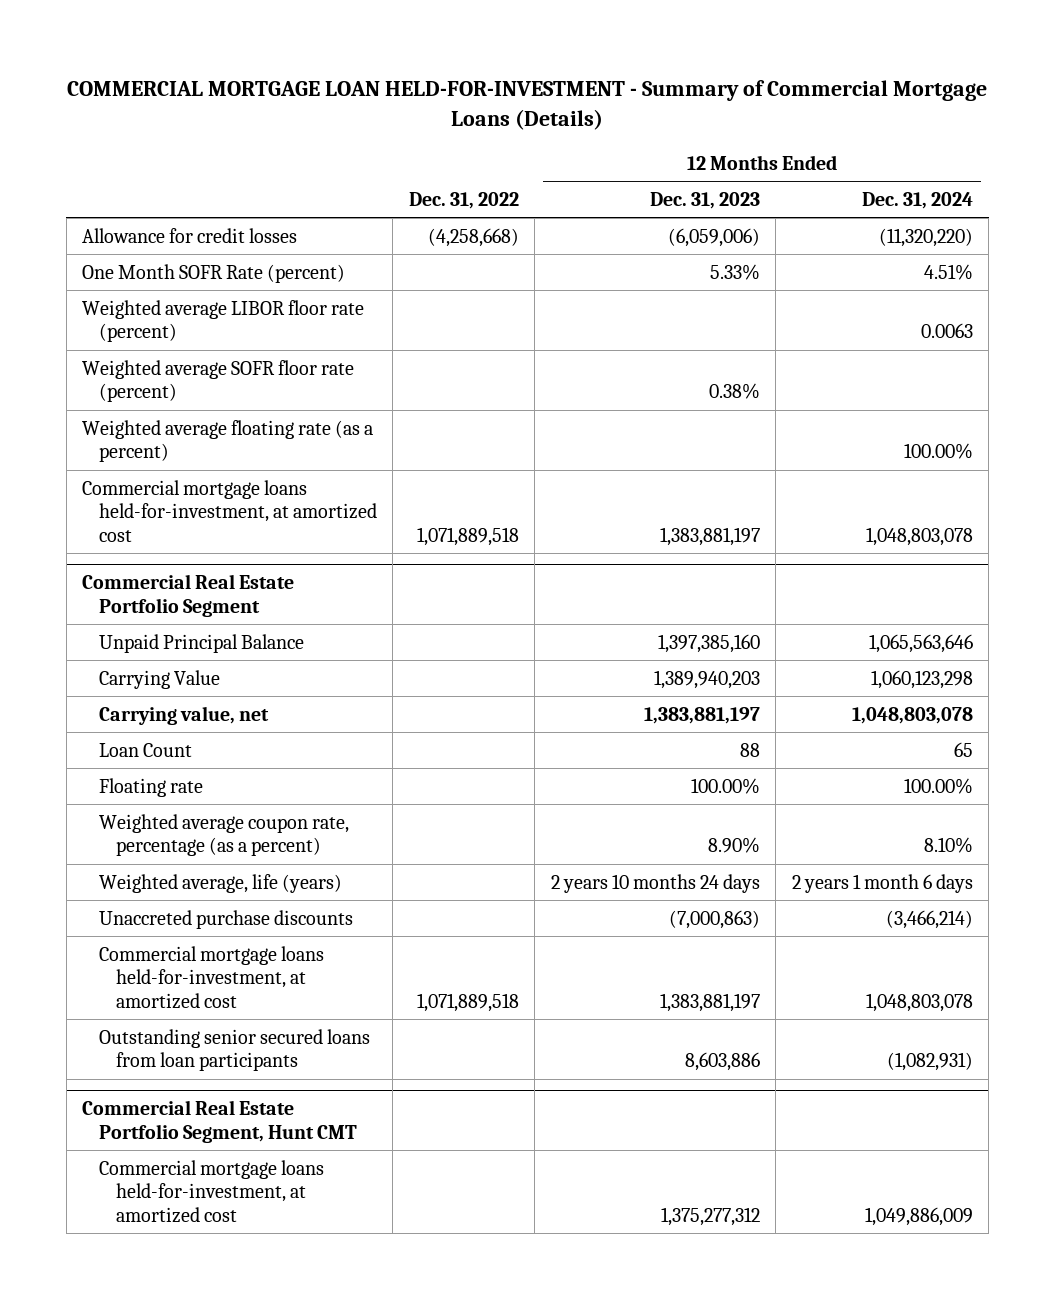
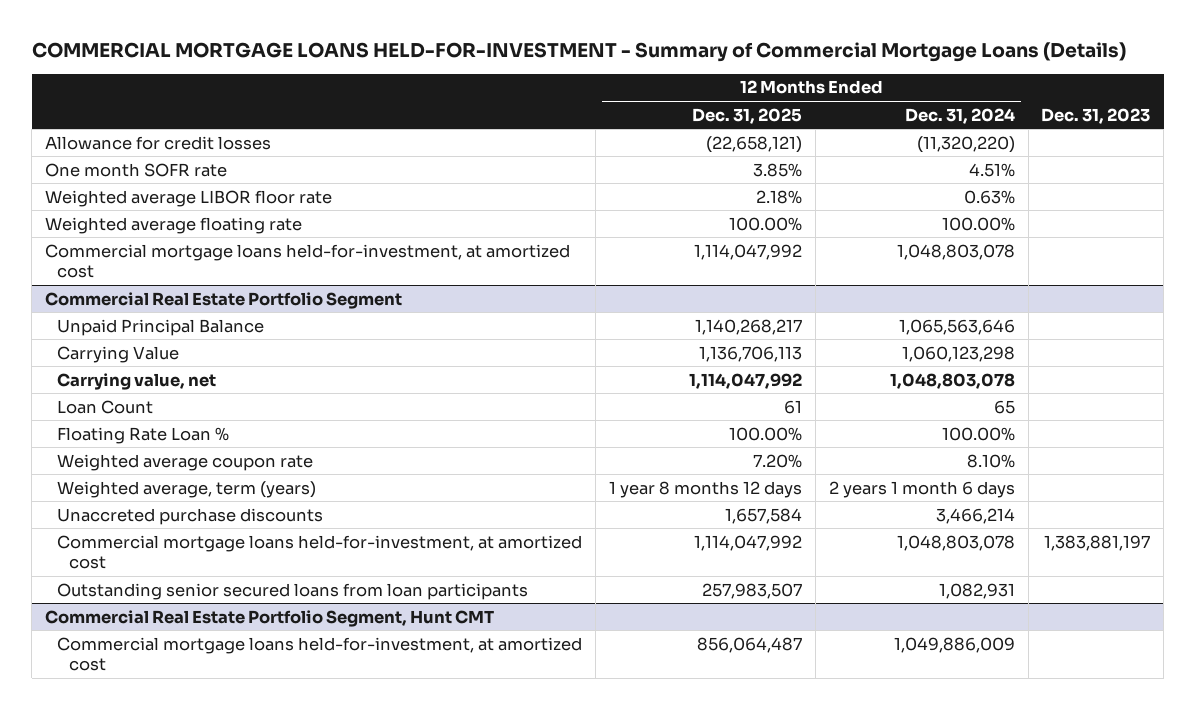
- COMMERCIAL MORTGAGE LOAN HELD-FOR-INVESTMENT - Summary of Commercial Mortgage Loans (Details)
+ COMMERCIAL MORTGAGE LOANS HELD-FOR-INVESTMENT - Summary of Commercial Mortgage Loans (Details)
- | Dec. 31, 2022 | 12 Months Ended Dec. 31, 2023 | 12 Months Ended Dec. 31, 2024
+ | 12 Months Ended Dec. 31, 2025 | 12 Months Ended Dec. 31, 2024 | Dec. 31, 2023
- One Month SOFR Rate (percent) | | 5.33% | 4.51%
- Weighted average LIBOR floor rate (percent) | | | 0.0063
- Weighted average SOFR floor rate (percent) | | 0.38% |
- Weighted average floating rate (as a percent) | | | 100.00%
+ One month SOFR rate | 3.85% | 4.51% |
+ Weighted average LIBOR floor rate | 2.18% | 0.63% |
+ Weighted average floating rate | 100.00% | 100.00% |
@ Commercial Real Estate Portfolio Segment
- Floating rate | | 100.00% | 100.00%
- Weighted average coupon rate, percentage (as a percent) | | 8.90% | 8.10%
- Weighted average, life (years) | | 2 years 10 months 24 days | 2 years 1 month 6 days
- Unaccreted purchase discounts | | (7,000,863) | (3,466,214)
+ Floating Rate Loan % | 100.00% | 100.00% |
+ Weighted average coupon rate | 7.20% | 8.10% |
+ Weighted average, term (years) | 1 year 8 months 12 days | 2 years 1 month 6 days |
+ Unaccreted purchase discounts | 1,657,584 | 3,466,214 |
- Outstanding senior secured loans from loan participants | | 8,603,886 | (1,082,931)
+ Outstanding senior secured loans from loan participants | 257,983,507 | 1,082,931 |

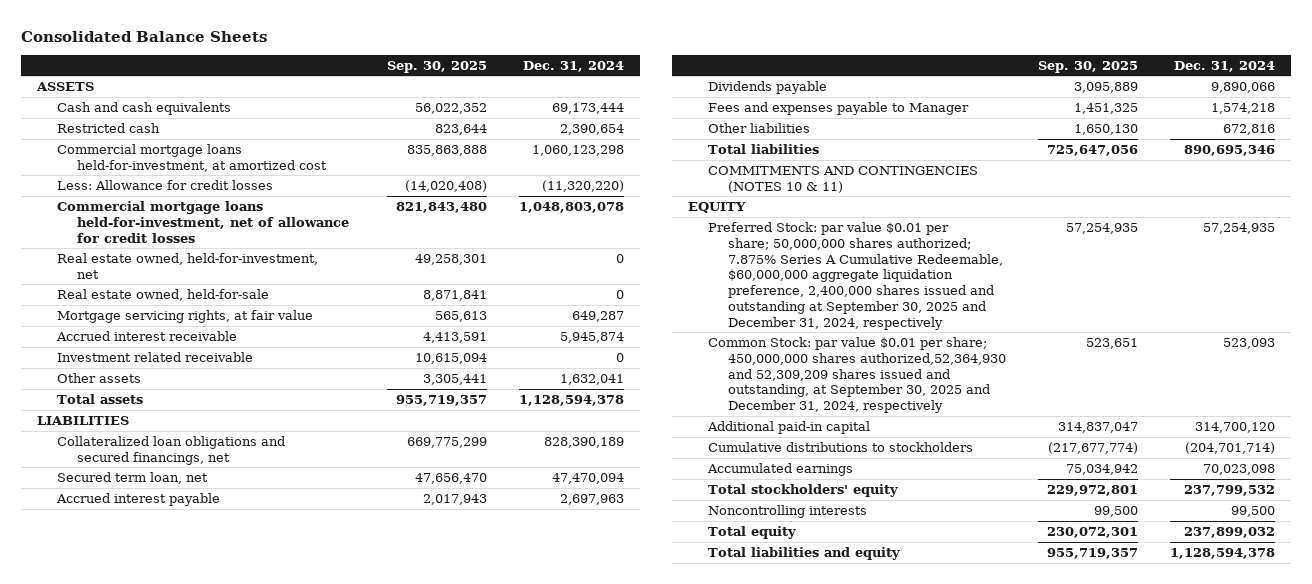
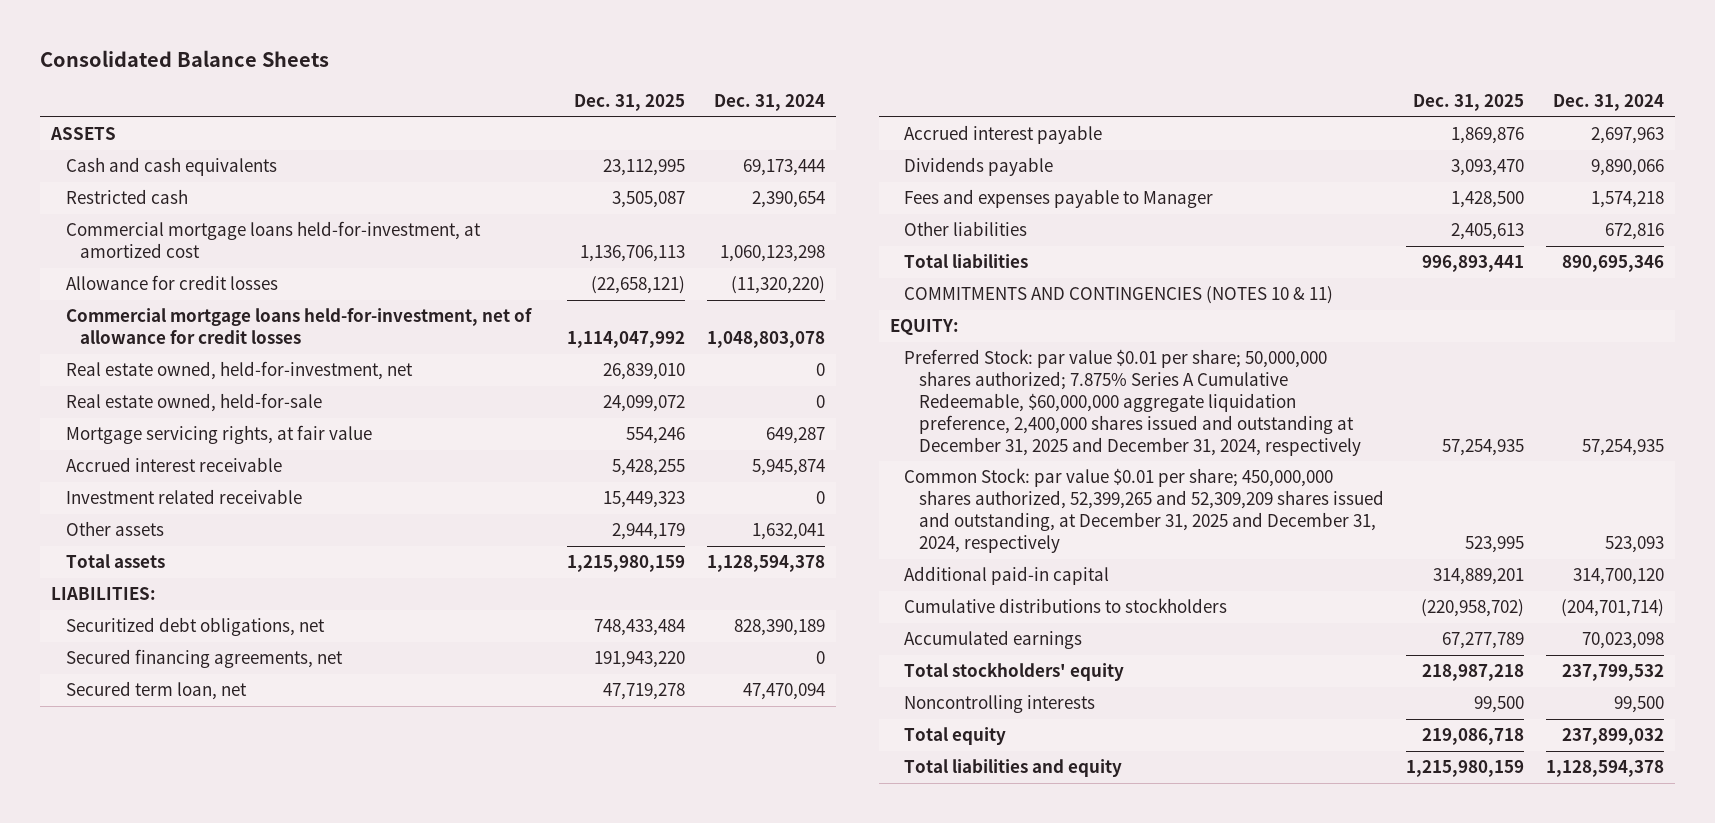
- | Sep. 30, 2025 | Dec. 31, 2024
+ | Dec. 31, 2025 | Dec. 31, 2024
- Less: Allowance for credit losses | (14,020,408) | (11,320,220)
+ Allowance for credit losses | (22,658,121) | (11,320,220)
- LIABILITIES
- Collateralized loan obligations and secured financings, net | 669,775,299 | 828,390,189
+ LIABILITIES:
+ Securitized debt obligations, net | 748,433,484 | 828,390,189
+ Secured financing agreements, net | 191,943,220 | 0
- EQUITY
- Preferred Stock: par value $0.01 per share; 50,000,000 shares authorized; 7.875% Series A Cumulative Redeemable, $60,000,000 aggregate liquidation preference, 2,400,000 shares issued and outstanding at September 30, 2025 and December 31, 2024, respectively | 57,254,935 | 57,254,935
- Common Stock: par value $0.01 per share; 450,000,000 shares authorized,52,364,930 and 52,309,209 shares issued and outstanding, at September 30, 2025 and December 31, 2024, respectively | 523,651 | 523,093
+ EQUITY:
+ Preferred Stock: par value $0.01 per share; 50,000,000 shares authorized; 7.875% Series A Cumulative Redeemable, $60,000,000 aggregate liquidation preference, 2,400,000 shares issued and outstanding at December 31, 2025 and December 31, 2024, respectively | 57,254,935 | 57,254,935
+ Common Stock: par value $0.01 per share; 450,000,000 shares authorized, 52,399,265 and 52,309,209 shares issued and outstanding, at December 31, 2025 and December 31, 2024, respectively | 523,995 | 523,093

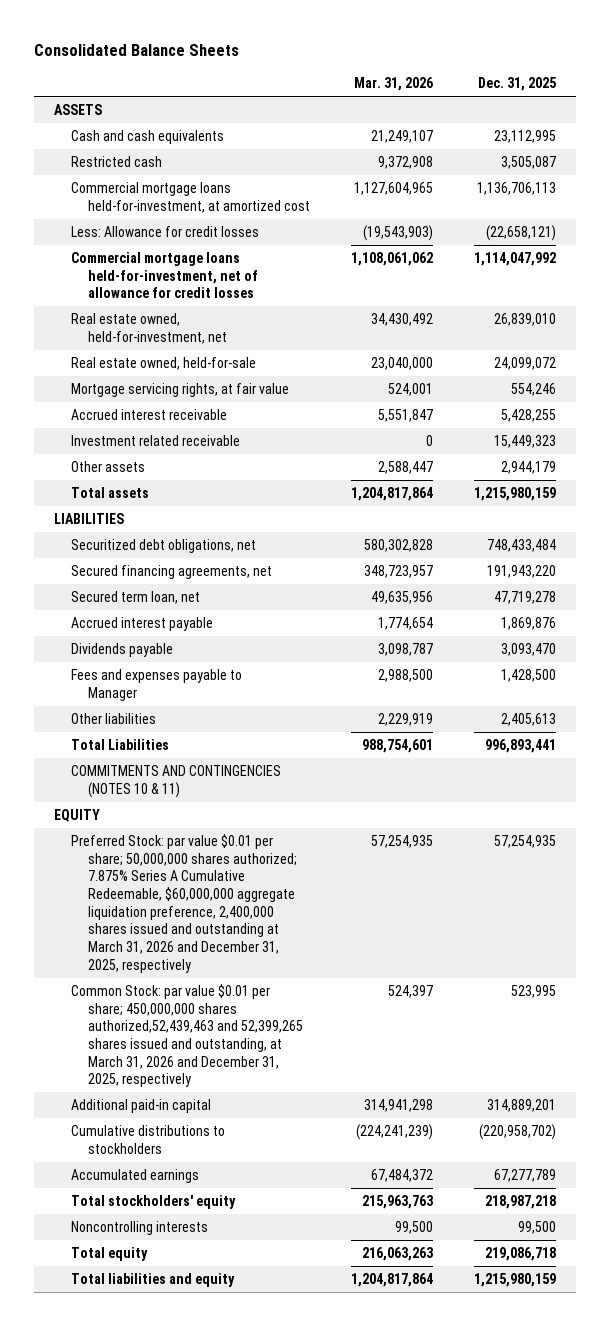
- | Dec. 31, 2025 | Dec. 31, 2024
+ | Mar. 31, 2026 | Dec. 31, 2025
- Allowance for credit losses | (22,658,121) | (11,320,220)
+ Less: Allowance for credit losses | (19,543,903) | (22,658,121)
- LIABILITIES:
+ LIABILITIES
- Total liabilities | 996,893,441 | 890,695,346
+ Total Liabilities | 988,754,601 | 996,893,441
- EQUITY:
- Preferred Stock: par value $0.01 per share; 50,000,000 shares authorized; 7.875% Series A Cumulative Redeemable, $60,000,000 aggregate liquidation preference, 2,400,000 shares issued and outstanding at December 31, 2025 and December 31, 2024, respectively | 57,254,935 | 57,254,935
- Common Stock: par value $0.01 per share; 450,000,000 shares authorized, 52,399,265 and 52,309,209 shares issued and outstanding, at December 31, 2025 and December 31, 2024, respectively | 523,995 | 523,093
+ EQUITY
+ Preferred Stock: par value $0.01 per share; 50,000,000 shares authorized; 7.875% Series A Cumulative Redeemable, $60,000,000 aggregate liquidation preference, 2,400,000 shares issued and outstanding at March 31, 2026 and December 31, 2025, respectively | 57,254,935 | 57,254,935
+ Common Stock: par value $0.01 per share; 450,000,000 shares authorized,52,439,463 and 52,399,265 shares issued and outstanding, at March 31, 2026 and December 31, 2025, respectively | 524,397 | 523,995

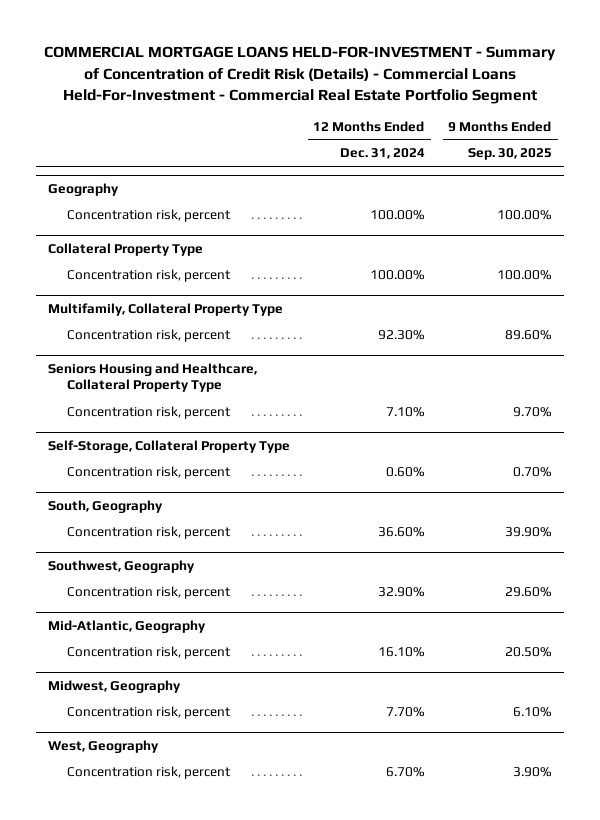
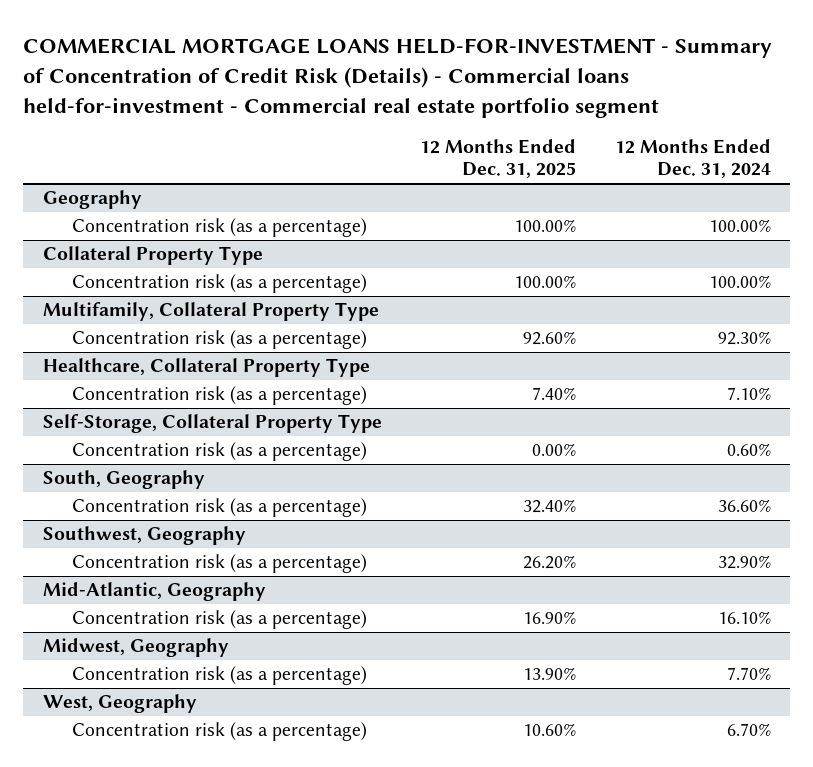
- COMMERCIAL MORTGAGE LOANS HELD-FOR-INVESTMENT - Summary of Concentration of Credit Risk (Details) - Commercial Loans Held-For-Investment - Commercial Real Estate Portfolio Segment
+ COMMERCIAL MORTGAGE LOANS HELD-FOR-INVESTMENT - Summary of Concentration of Credit Risk (Details) - Commercial loans held-for-investment - Commercial real estate portfolio segment
- | 12 Months Ended Dec. 31, 2024 | 9 Months Ended Sep. 30, 2025
+ | 12 Months Ended Dec. 31, 2025 | 12 Months Ended Dec. 31, 2024
@ Geography
- Concentration risk, percent | 100.00% | 100.00%
+ Concentration risk (as a percentage) | 100.00% | 100.00%
@ Collateral Property Type
- Concentration risk, percent | 100.00% | 100.00%
+ Concentration risk (as a percentage) | 100.00% | 100.00%
@ Multifamily, Collateral Property Type
- Concentration risk, percent | 92.30% | 89.60%
- Seniors Housing and Healthcare, Collateral Property Type
- Concentration risk, percent | 7.10% | 9.70%
@ Multifamily, Collateral Property Type
+ Concentration risk (as a percentage) | 92.60% | 92.30%
+ Healthcare, Collateral Property Type
+ Concentration risk (as a percentage) | 7.40% | 7.10%
@ Self-Storage, Collateral Property Type
- Concentration risk, percent | 0.60% | 0.70%
+ Concentration risk (as a percentage) | 0.00% | 0.60%
@ South, Geography
- Concentration risk, percent | 36.60% | 39.90%
+ Concentration risk (as a percentage) | 32.40% | 36.60%
@ Southwest, Geography
- Concentration risk, percent | 32.90% | 29.60%
+ Concentration risk (as a percentage) | 26.20% | 32.90%
@ Mid-Atlantic, Geography
- Concentration risk, percent | 16.10% | 20.50%
+ Concentration risk (as a percentage) | 16.90% | 16.10%
@ Midwest, Geography
- Concentration risk, percent | 7.70% | 6.10%
+ Concentration risk (as a percentage) | 13.90% | 7.70%
@ West, Geography
- Concentration risk, percent | 6.70% | 3.90%
+ Concentration risk (as a percentage) | 10.60% | 6.70%

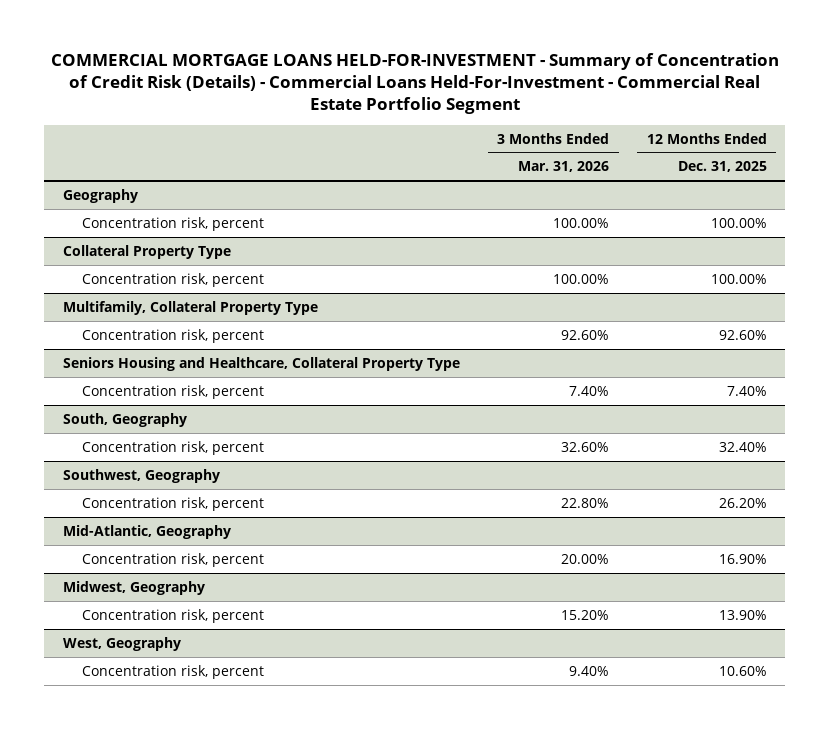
- COMMERCIAL MORTGAGE LOANS HELD-FOR-INVESTMENT - Summary of Concentration of Credit Risk (Details) - Commercial loans held-for-investment - Commercial real estate portfolio segment
+ COMMERCIAL MORTGAGE LOANS HELD-FOR-INVESTMENT - Summary of Concentration of Credit Risk (Details) - Commercial Loans Held-For-Investment - Commercial Real Estate Portfolio Segment
- | 12 Months Ended Dec. 31, 2025 | 12 Months Ended Dec. 31, 2024
+ | 3 Months Ended Mar. 31, 2026 | 12 Months Ended Dec. 31, 2025
@ Geography
- Concentration risk (as a percentage) | 100.00% | 100.00%
+ Concentration risk, percent | 100.00% | 100.00%
@ Collateral Property Type
- Concentration risk (as a percentage) | 100.00% | 100.00%
+ Concentration risk, percent | 100.00% | 100.00%
@ Multifamily, Collateral Property Type
- Concentration risk (as a percentage) | 92.60% | 92.30%
- Healthcare, Collateral Property Type
- Concentration risk (as a percentage) | 7.40% | 7.10%
- Self-Storage, Collateral Property Type
- Concentration risk (as a percentage) | 0.00% | 0.60%
@ Multifamily, Collateral Property Type
+ Concentration risk, percent | 92.60% | 92.60%
+ Seniors Housing and Healthcare, Collateral Property Type
+ Concentration risk, percent | 7.40% | 7.40%
@ South, Geography
- Concentration risk (as a percentage) | 32.40% | 36.60%
+ Concentration risk, percent | 32.60% | 32.40%
@ Southwest, Geography
- Concentration risk (as a percentage) | 26.20% | 32.90%
+ Concentration risk, percent | 22.80% | 26.20%
@ Mid-Atlantic, Geography
- Concentration risk (as a percentage) | 16.90% | 16.10%
+ Concentration risk, percent | 20.00% | 16.90%
@ Midwest, Geography
- Concentration risk (as a percentage) | 13.90% | 7.70%
+ Concentration risk, percent | 15.20% | 13.90%
@ West, Geography
- Concentration risk (as a percentage) | 10.60% | 6.70%
+ Concentration risk, percent | 9.40% | 10.60%

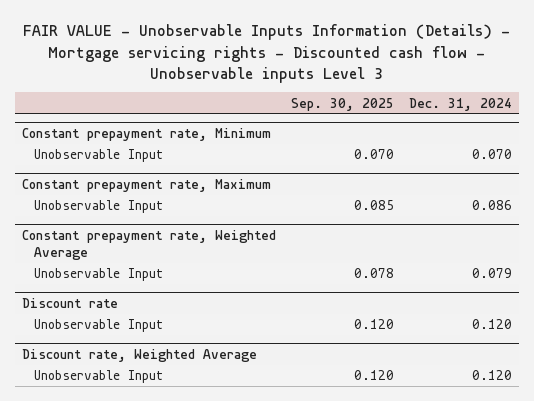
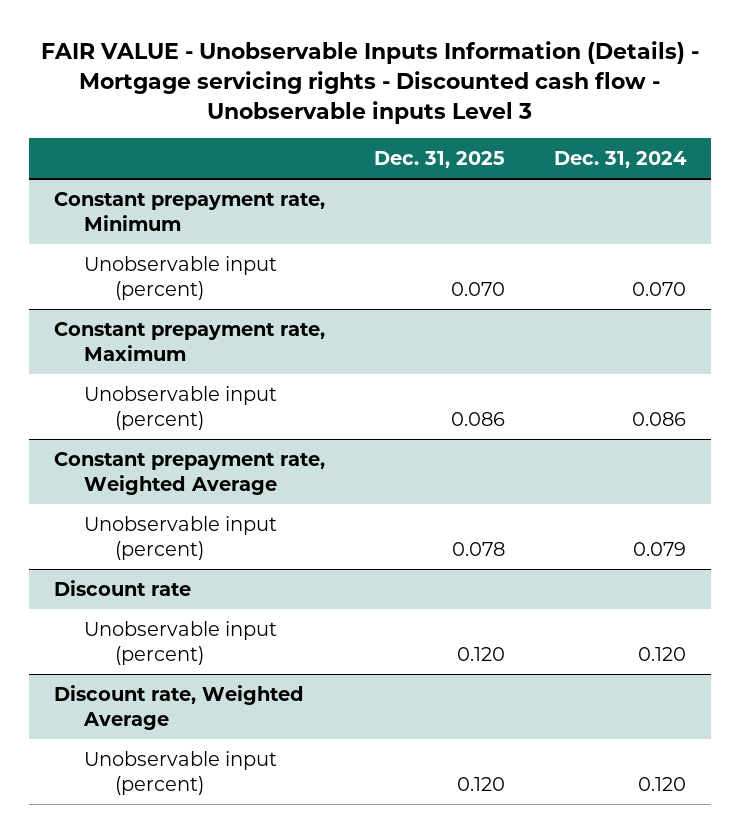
- | Sep. 30, 2025 | Dec. 31, 2024
+ | Dec. 31, 2025 | Dec. 31, 2024
@ Constant prepayment rate, Minimum
- Unobservable Input | 0.070 | 0.070
+ Unobservable input (percent) | 0.070 | 0.070
@ Constant prepayment rate, Maximum
- Unobservable Input | 0.085 | 0.086
+ Unobservable input (percent) | 0.086 | 0.086
@ Constant prepayment rate, Weighted Average
- Unobservable Input | 0.078 | 0.079
+ Unobservable input (percent) | 0.078 | 0.079
@ Discount rate
- Unobservable Input | 0.120 | 0.120
+ Unobservable input (percent) | 0.120 | 0.120
@ Discount rate, Weighted Average
- Unobservable Input | 0.120 | 0.120
+ Unobservable input (percent) | 0.120 | 0.120

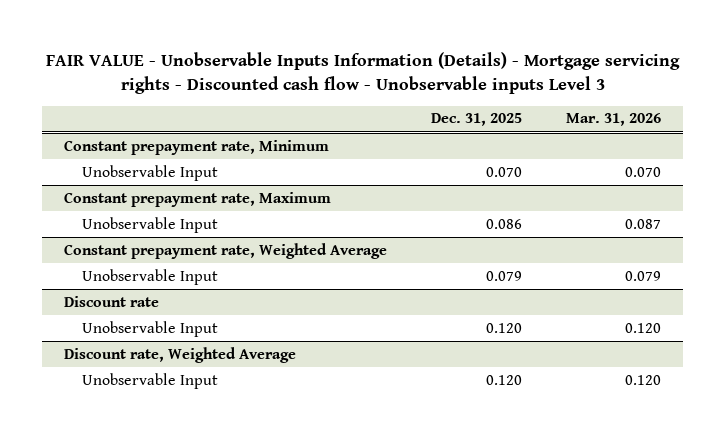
- | Dec. 31, 2025 | Dec. 31, 2024
+ | Dec. 31, 2025 | Mar. 31, 2026
@ Constant prepayment rate, Minimum
- Unobservable input (percent) | 0.070 | 0.070
+ Unobservable Input | 0.070 | 0.070
@ Constant prepayment rate, Maximum
- Unobservable input (percent) | 0.086 | 0.086
+ Unobservable Input | 0.086 | 0.087
@ Constant prepayment rate, Weighted Average
- Unobservable input (percent) | 0.078 | 0.079
+ Unobservable Input | 0.079 | 0.079
@ Discount rate
- Unobservable input (percent) | 0.120 | 0.120
+ Unobservable Input | 0.120 | 0.120
@ Discount rate, Weighted Average
- Unobservable input (percent) | 0.120 | 0.120
+ Unobservable Input | 0.120 | 0.120

